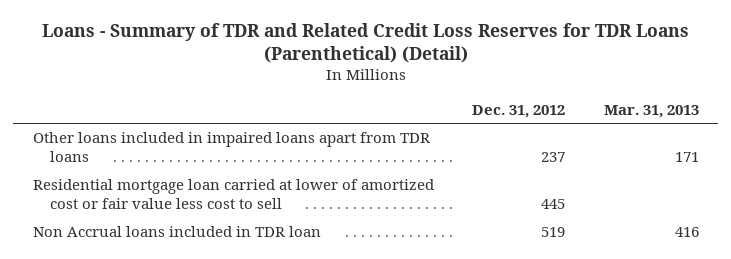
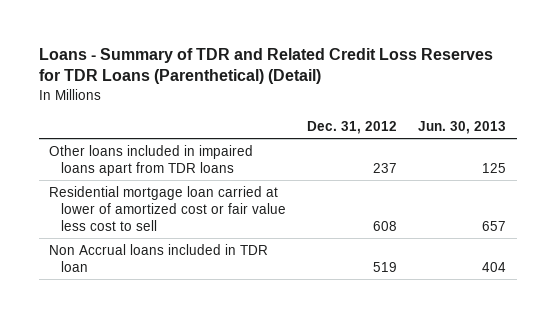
- | Dec. 31, 2012 | Mar. 31, 2013
+ | Dec. 31, 2012 | Jun. 30, 2013
- Residential mortgage loan carried at lower of amortized cost or fair value less cost to sell | 445 |
+ Residential mortgage loan carried at lower of amortized cost or fair value less cost to sell | 608 | 657

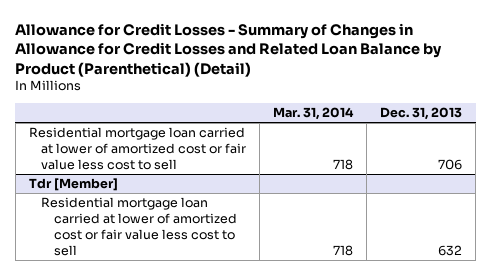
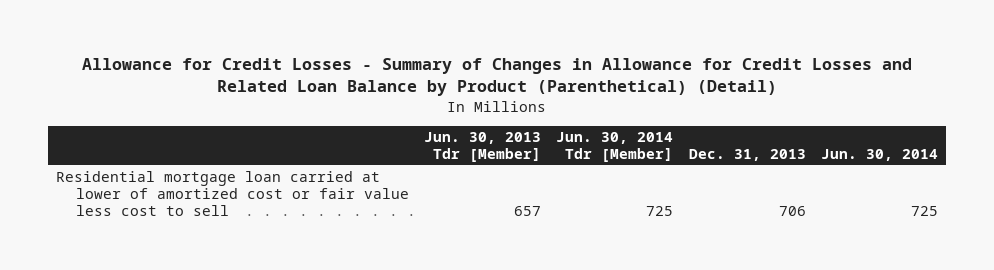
- | Mar. 31, 2014 | Dec. 31, 2013
+ | Jun. 30, 2013 Tdr [Member] | Jun. 30, 2014 Tdr [Member] | Dec. 31, 2013 | Jun. 30, 2014
- Tdr [Member]
- Residential mortgage loan carried at lower of amortized cost or fair value less cost to sell | 718 | 632

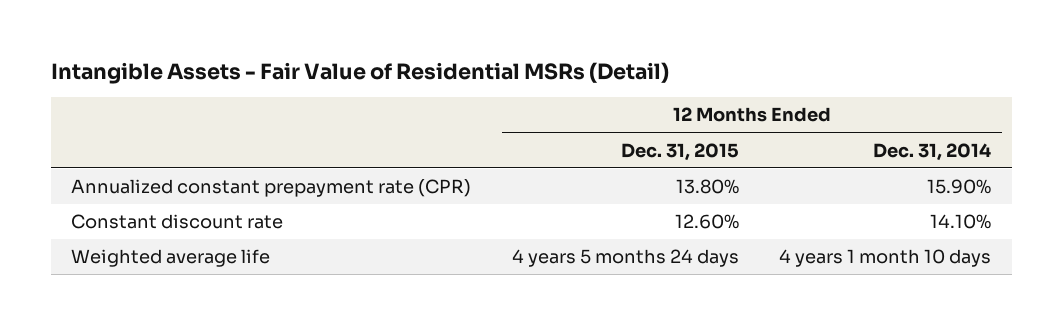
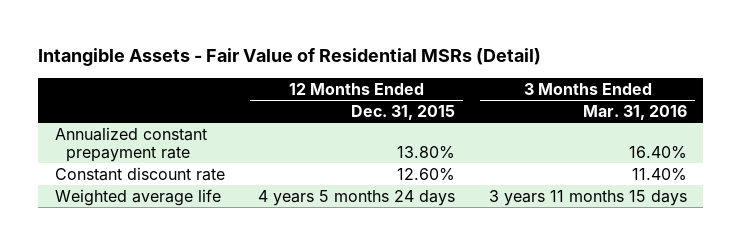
- | 12 Months Ended Dec. 31, 2015 | 12 Months Ended Dec. 31, 2014
+ | 12 Months Ended Dec. 31, 2015 | 3 Months Ended Mar. 31, 2016
- Annualized constant prepayment rate (CPR) | 13.80% | 15.90%
+ Annualized constant prepayment rate | 13.80% | 16.40%

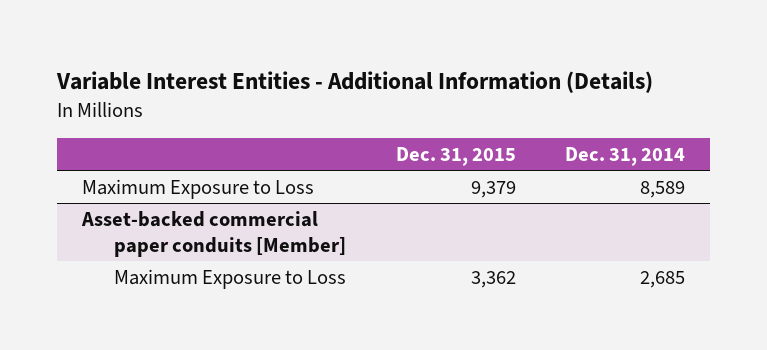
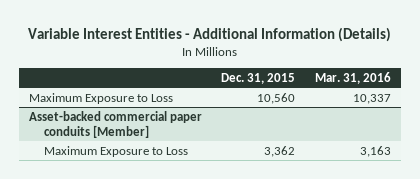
- | Dec. 31, 2015 | Dec. 31, 2014
+ | Dec. 31, 2015 | Mar. 31, 2016
- Maximum Exposure to Loss | 9,379 | 8,589
+ Maximum Exposure to Loss | 10,560 | 10,337

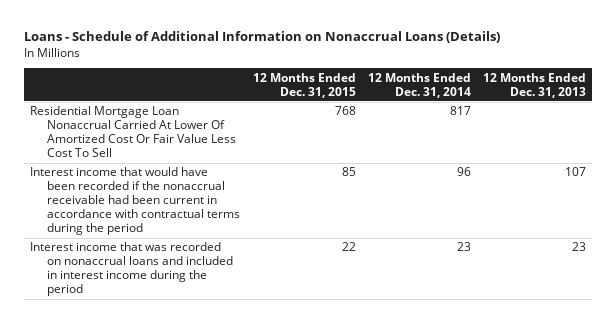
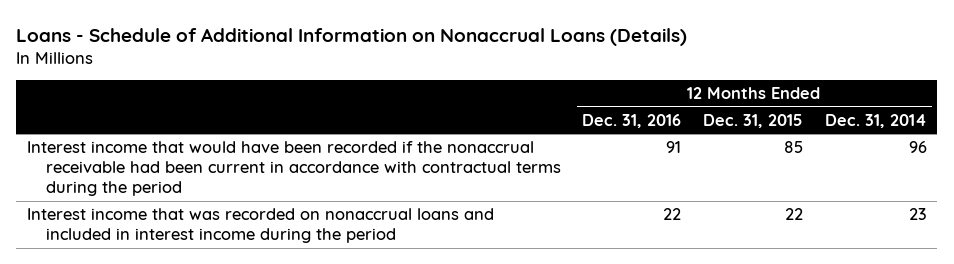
- | 12 Months Ended Dec. 31, 2015 | 12 Months Ended Dec. 31, 2014 | 12 Months Ended Dec. 31, 2013
+ | 12 Months Ended Dec. 31, 2016 | 12 Months Ended Dec. 31, 2015 | 12 Months Ended Dec. 31, 2014
- Residential Mortgage Loan Nonaccrual Carried At Lower Of Amortized Cost Or Fair Value Less Cost To Sell | 768 | 817 |

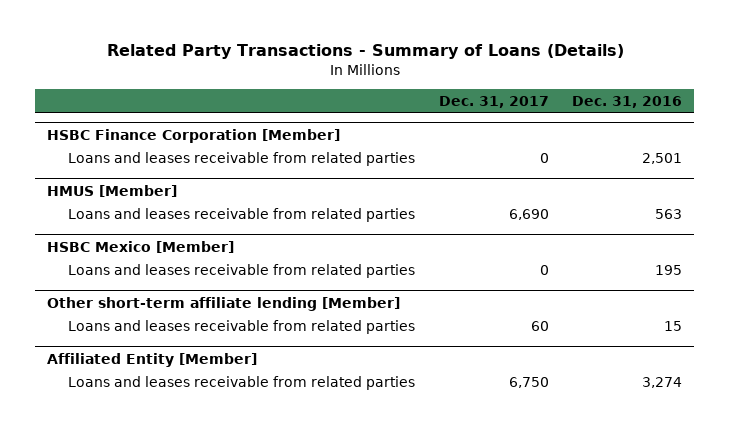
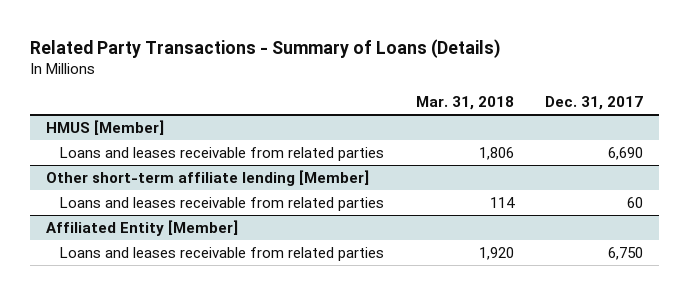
- | Dec. 31, 2017 | Dec. 31, 2016
+ | Mar. 31, 2018 | Dec. 31, 2017
- HSBC Finance Corporation [Member]
- Loans and leases receivable from related parties | 0 | 2,501
- HSBC Mexico [Member]
- Loans and leases receivable from related parties | 0 | 195

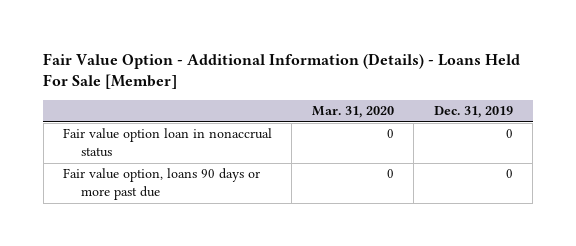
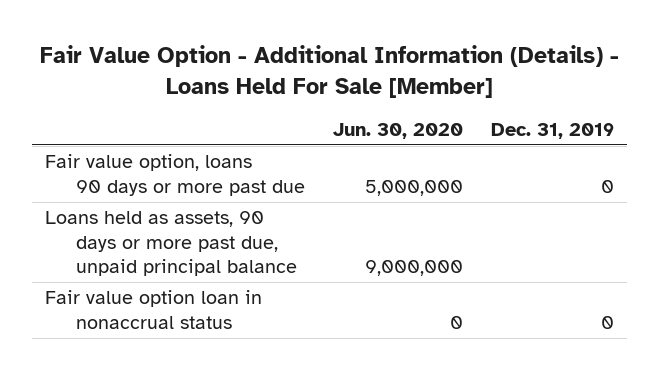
- | Mar. 31, 2020 | Dec. 31, 2019
+ | Jun. 30, 2020 | Dec. 31, 2019
+ Loans held as assets, 90 days or more past due, unpaid principal balance | 9,000,000 |
moved down: Fair value option loan in nonaccrual status | 0 | 0

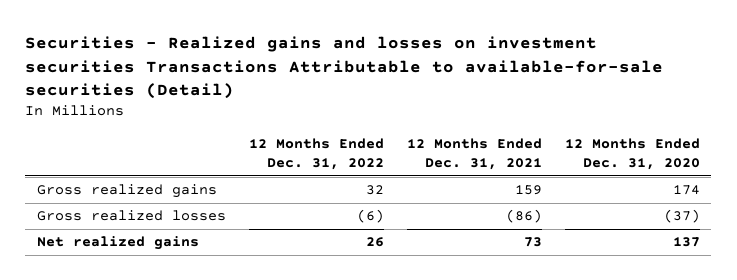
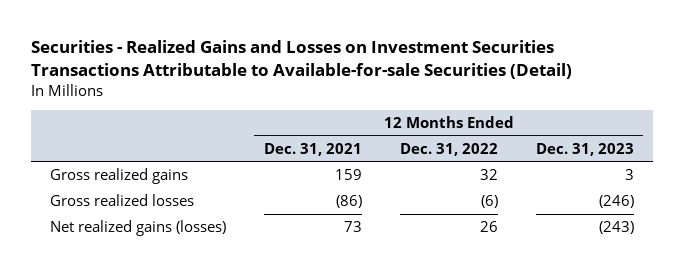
- Securities - Realized gains and losses on investment securities Transactions Attributable to available-for-sale securities (Detail)
+ Securities - Realized Gains and Losses on Investment Securities Transactions Attributable to Available-for-sale Securities (Detail)
- | 12 Months Ended Dec. 31, 2022 | 12 Months Ended Dec. 31, 2021 | 12 Months Ended Dec. 31, 2020
+ | 12 Months Ended Dec. 31, 2021 | 12 Months Ended Dec. 31, 2022 | 12 Months Ended Dec. 31, 2023
- Net realized gains | 26 | 73 | 137
+ Net realized gains (losses) | 73 | 26 | (243)

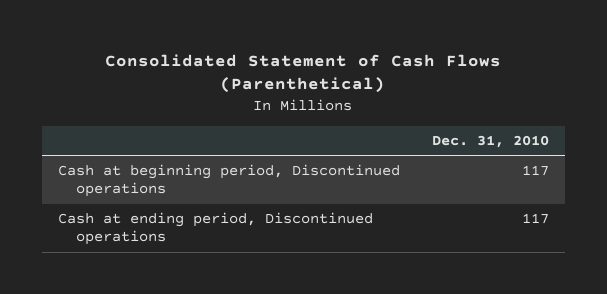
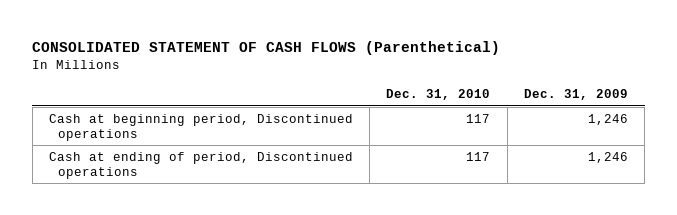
- Consolidated Statement of Cash Flows (Parenthetical)
+ CONSOLIDATED STATEMENT OF CASH FLOWS (Parenthetical)
- | Dec. 31, 2010
+ | Dec. 31, 2010 | Dec. 31, 2009
- Cash at ending period, Discontinued operations | 117
+ Cash at ending of period, Discontinued operations | 117 | 1,246

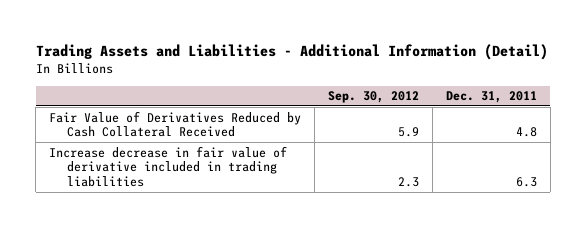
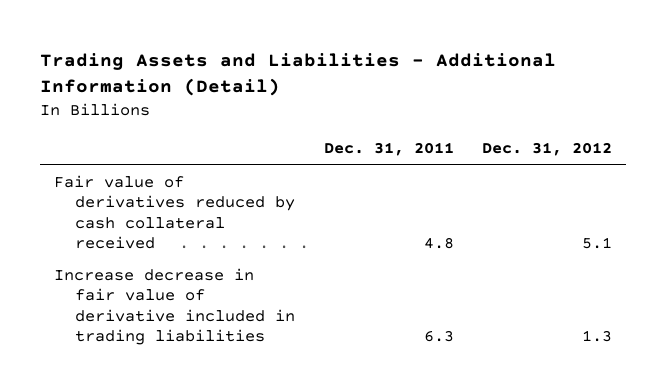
- | Sep. 30, 2012 | Dec. 31, 2011
+ | Dec. 31, 2011 | Dec. 31, 2012
- Fair Value of Derivatives Reduced by Cash Collateral Received | 5.9 | 4.8
+ Fair value of derivatives reduced by cash collateral received | 4.8 | 5.1

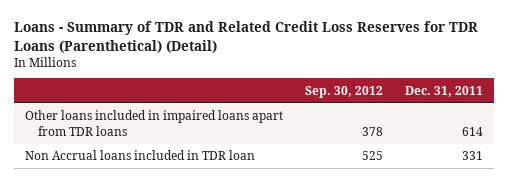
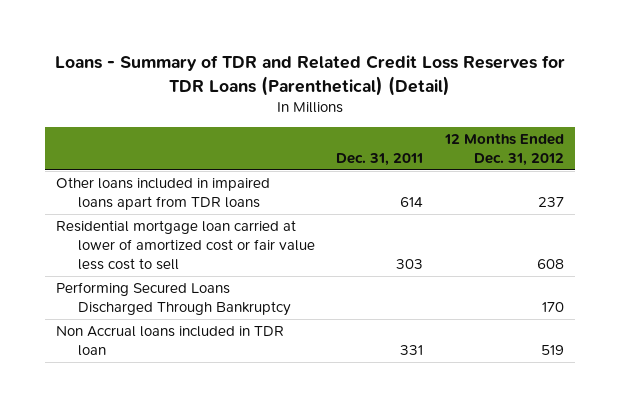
- | Sep. 30, 2012 | Dec. 31, 2011
+ | Dec. 31, 2011 | 12 Months Ended Dec. 31, 2012
+ Residential mortgage loan carried at lower of amortized cost or fair value less cost to sell | 303 | 608
+ Performing Secured Loans Discharged Through Bankruptcy | | 170

